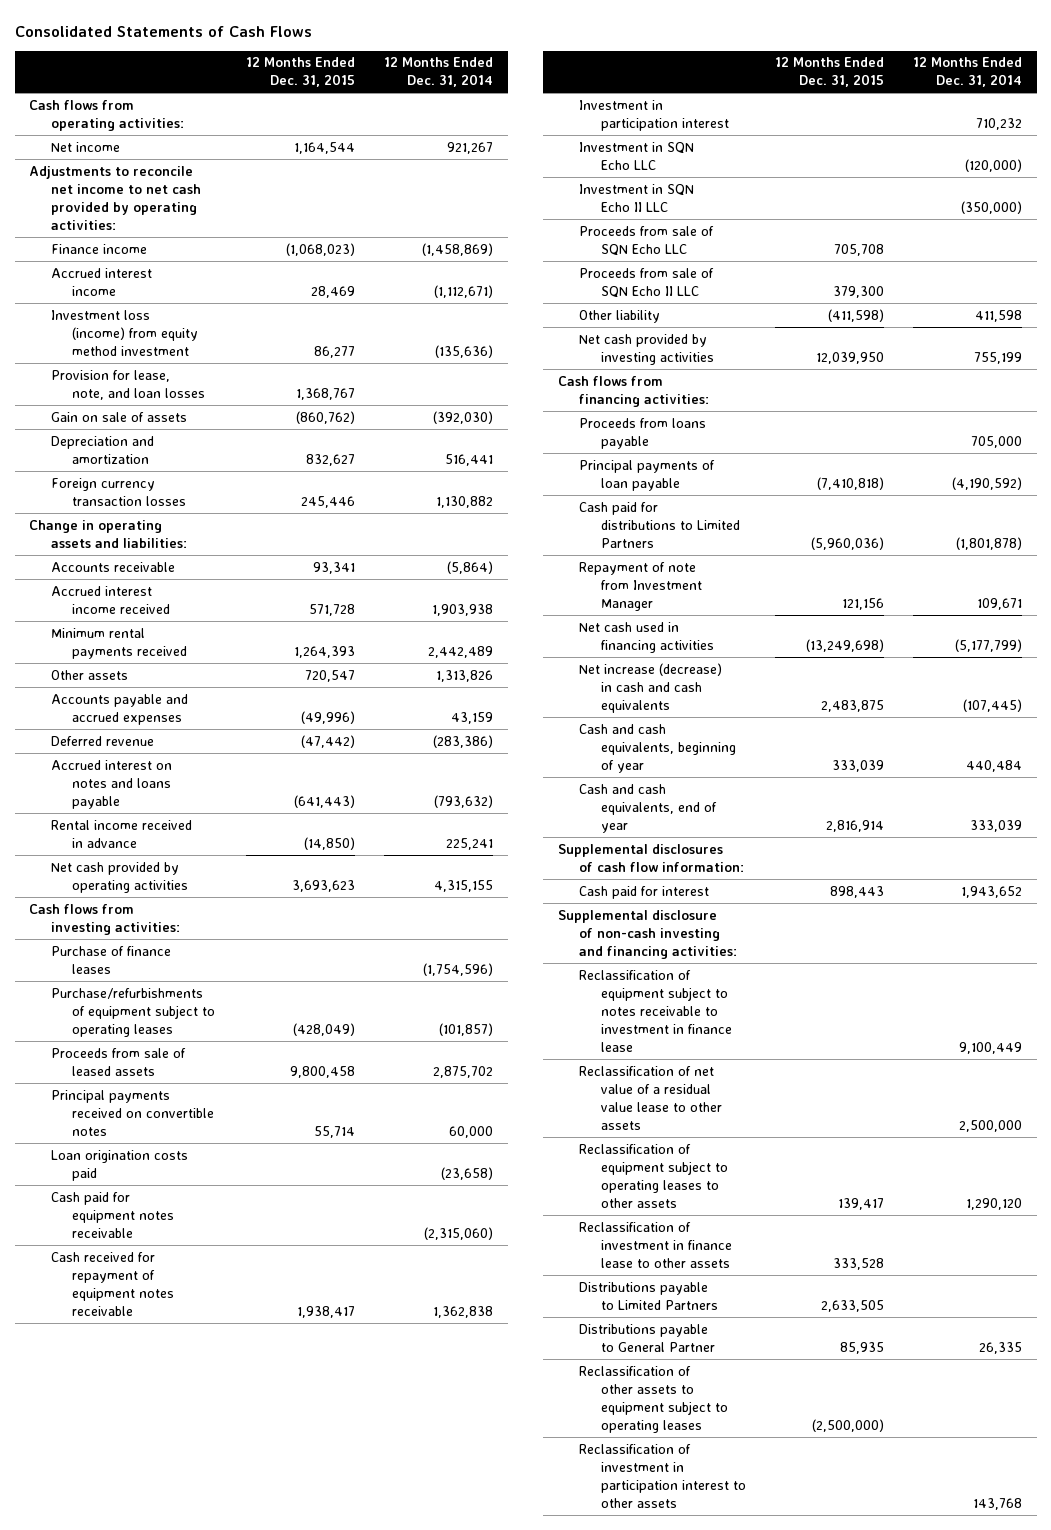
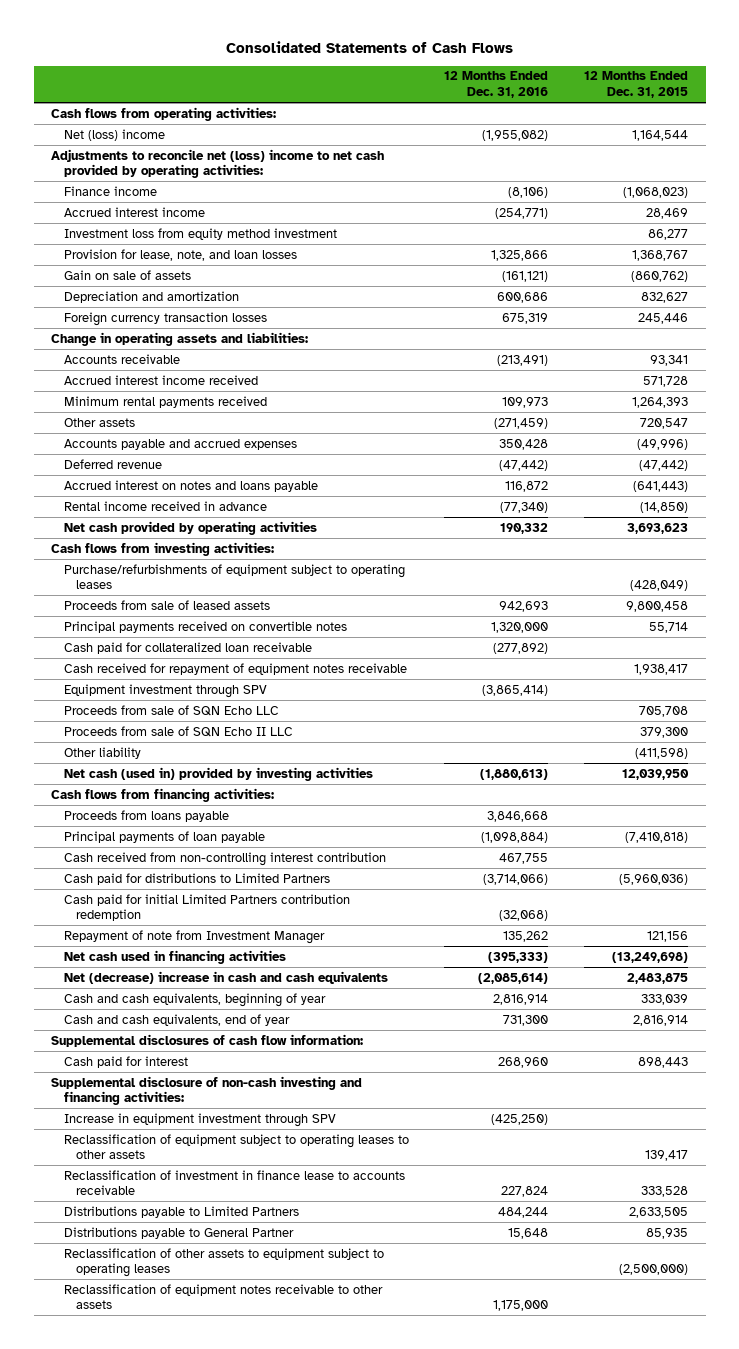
- | 12 Months Ended Dec. 31, 2015 | 12 Months Ended Dec. 31, 2014
+ | 12 Months Ended Dec. 31, 2016 | 12 Months Ended Dec. 31, 2015
- Net income | 1,164,544 | 921,267
- Adjustments to reconcile net income to net cash provided by operating activities:
+ Net (loss) income | (1,955,082) | 1,164,544
+ Adjustments to reconcile net (loss) income to net cash provided by operating activities:
- Investment loss (income) from equity method investment | 86,277 | (135,636)
+ Investment loss from equity method investment | | 86,277
- Purchase of finance leases | | (1,754,596)
- Loan origination costs paid | | (23,658)
- Cash paid for equipment notes receivable | | (2,315,060)
+ Cash paid for collateralized loan receivable | (277,892) |
- Investment in participation interest | | 710,232
- Investment in SQN Echo LLC | | (120,000)
- Investment in SQN Echo II LLC | | (350,000)
+ Equipment investment through SPV | (3,865,414) |
- Net cash provided by investing activities | 12,039,950 | 755,199
+ Net cash (used in) provided by investing activities | (1,880,613) | 12,039,950
+ Cash received from non-controlling interest contribution | 467,755 |
+ Cash paid for initial Limited Partners contribution redemption | (32,068) |
- Net increase (decrease) in cash and cash equivalents | 2,483,875 | (107,445)
+ Net (decrease) increase in cash and cash equivalents | (2,085,614) | 2,483,875
- Reclassification of equipment subject to notes receivable to investment in finance lease | | 9,100,449
- Reclassification of net value of a residual value lease to other assets | | 2,500,000
+ Increase in equipment investment through SPV | (425,250) |
- Reclassification of investment in finance lease to other assets | 333,528 |
+ Reclassification of investment in finance lease to accounts receivable | 227,824 | 333,528
- Reclassification of investment in participation interest to other assets | | 143,768
+ Reclassification of equipment notes receivable to other assets | 1,175,000 |

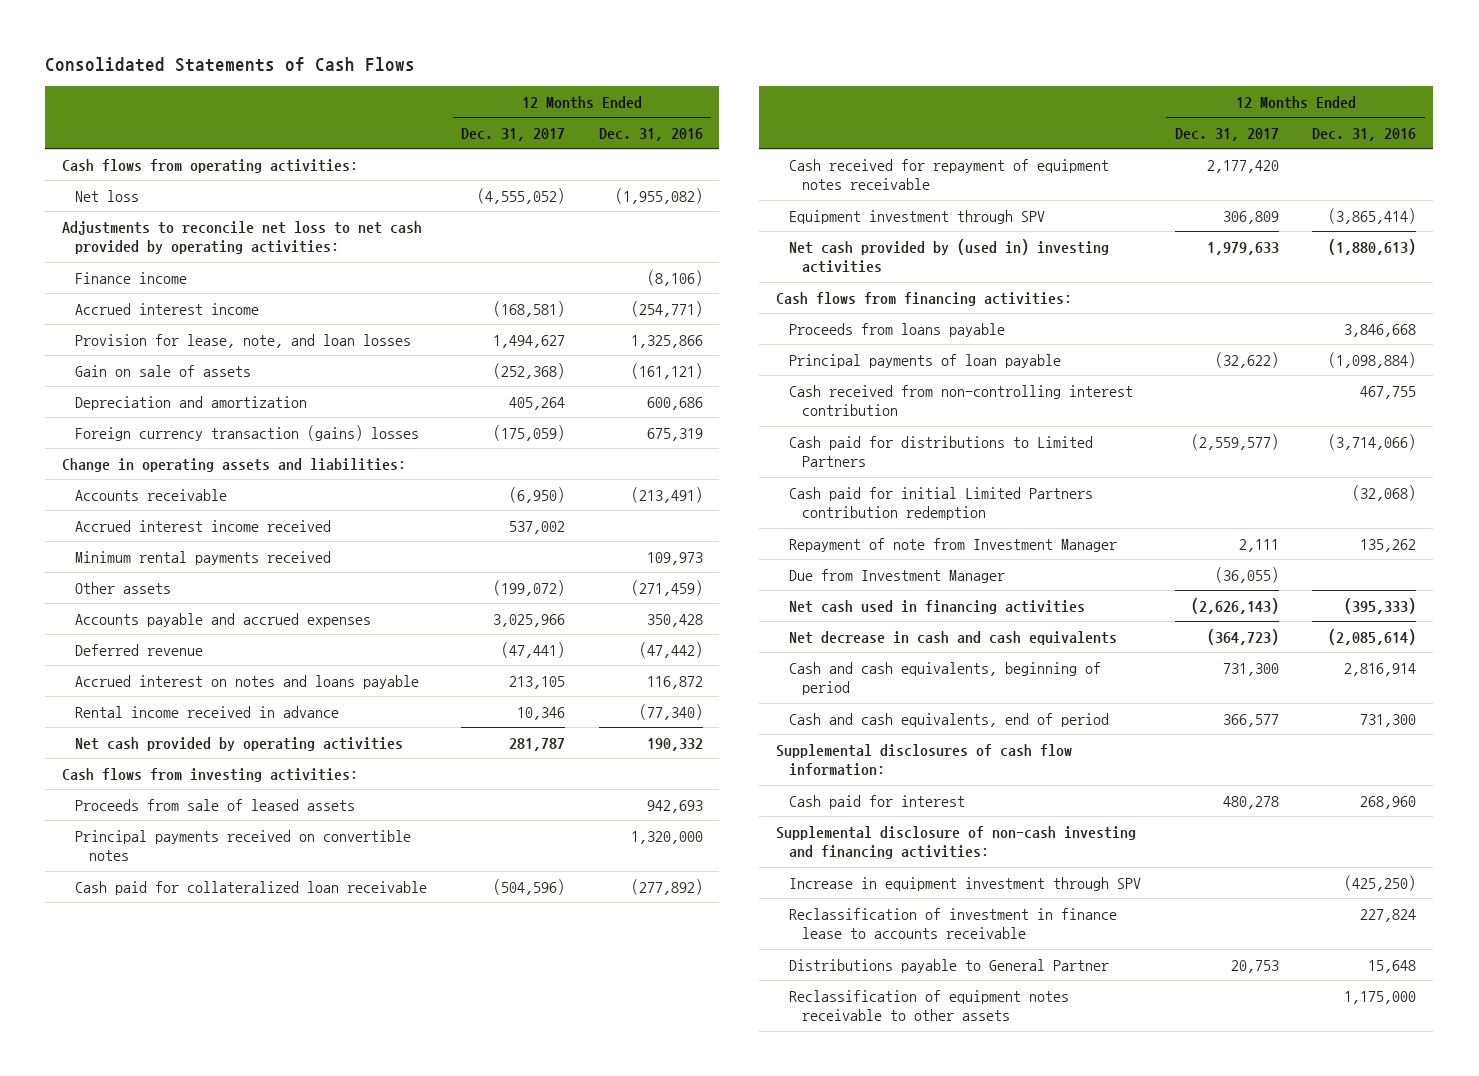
- | 12 Months Ended Dec. 31, 2016 | 12 Months Ended Dec. 31, 2015
+ | 12 Months Ended Dec. 31, 2017 | 12 Months Ended Dec. 31, 2016
- Net (loss) income | (1,955,082) | 1,164,544
- Adjustments to reconcile net (loss) income to net cash provided by operating activities:
+ Net loss | (4,555,052) | (1,955,082)
+ Adjustments to reconcile net loss to net cash provided by operating activities:
- Investment loss from equity method investment | | 86,277
- Foreign currency transaction losses | 675,319 | 245,446
+ Foreign currency transaction (gains) losses | (175,059) | 675,319
- Purchase/refurbishments of equipment subject to operating leases | | (428,049)
- Proceeds from sale of SQN Echo LLC | | 705,708
- Proceeds from sale of SQN Echo II LLC | | 379,300
- Other liability | | (411,598)
- Net cash (used in) provided by investing activities | (1,880,613) | 12,039,950
+ Net cash provided by (used in) investing activities | 1,979,633 | (1,880,613)
+ Due from Investment Manager | (36,055) |
- Net (decrease) increase in cash and cash equivalents | (2,085,614) | 2,483,875
- Cash and cash equivalents, beginning of year | 2,816,914 | 333,039
- Cash and cash equivalents, end of year | 731,300 | 2,816,914
+ Net decrease in cash and cash equivalents | (364,723) | (2,085,614)
+ Cash and cash equivalents, beginning of period | 731,300 | 2,816,914
+ Cash and cash equivalents, end of period | 366,577 | 731,300
- Reclassification of equipment subject to operating leases to other assets | | 139,417
- Distributions payable to Limited Partners | 484,244 | 2,633,505
- Reclassification of other assets to equipment subject to operating leases | | (2,500,000)

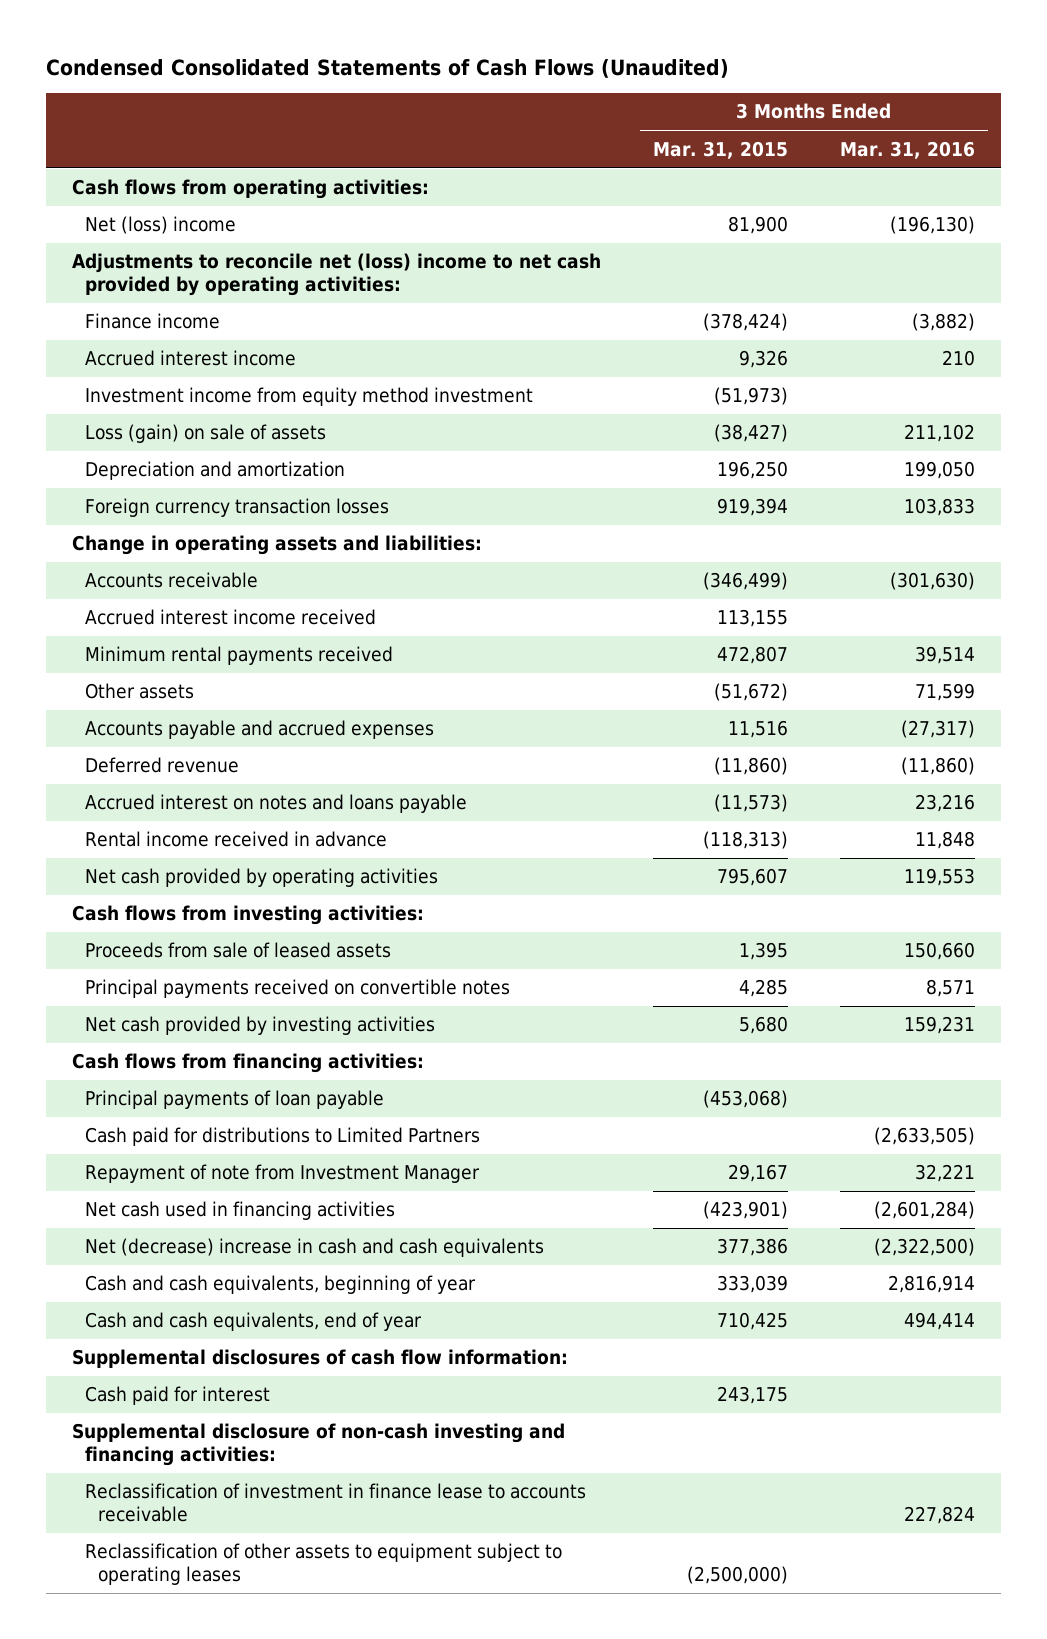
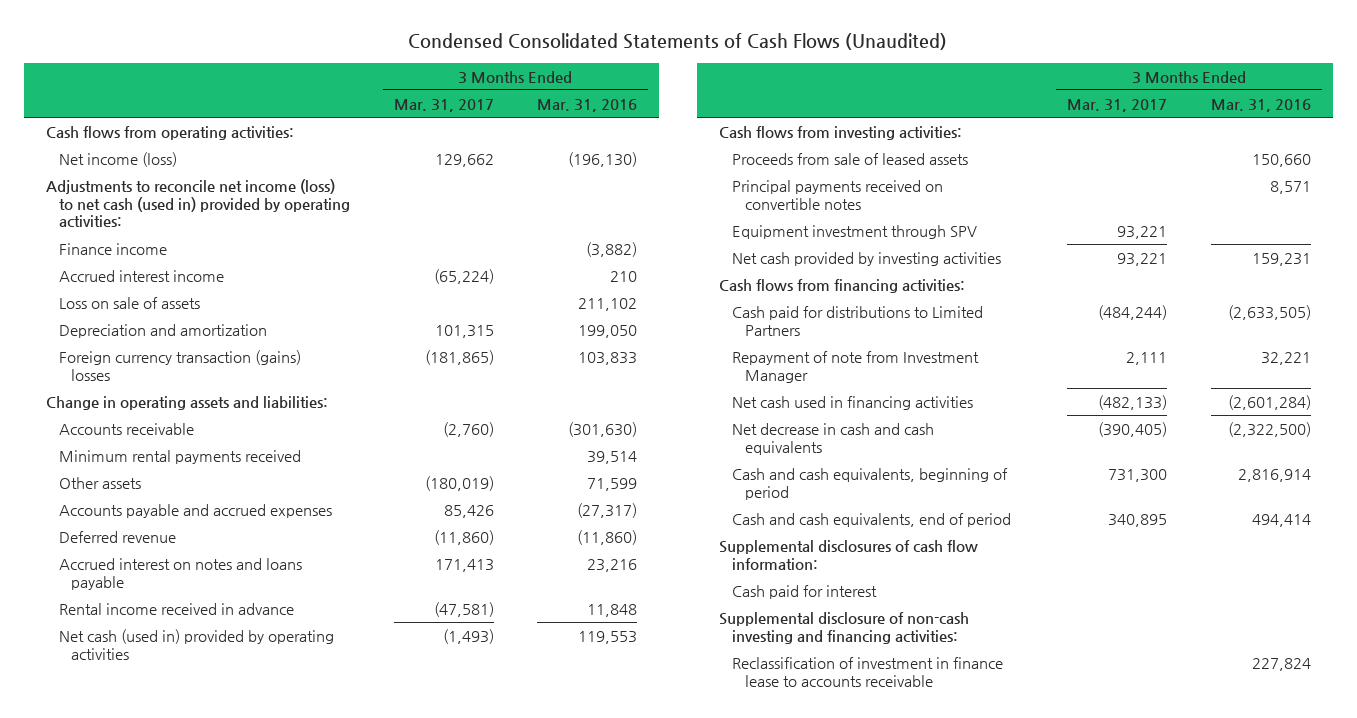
- | 3 Months Ended Mar. 31, 2015 | 3 Months Ended Mar. 31, 2016
+ | 3 Months Ended Mar. 31, 2017 | 3 Months Ended Mar. 31, 2016
- Net (loss) income | 81,900 | (196,130)
- Adjustments to reconcile net (loss) income to net cash provided by operating activities:
+ Net income (loss) | 129,662 | (196,130)
+ Adjustments to reconcile net income (loss) to net cash (used in) provided by operating activities:
- Investment income from equity method investment | (51,973) |
- Loss (gain) on sale of assets | (38,427) | 211,102
+ Loss on sale of assets | | 211,102
- Foreign currency transaction losses | 919,394 | 103,833
+ Foreign currency transaction (gains) losses | (181,865) | 103,833
- Accrued interest income received | 113,155 |
- Net cash provided by operating activities | 795,607 | 119,553
+ Net cash (used in) provided by operating activities | (1,493) | 119,553
+ Equipment investment through SPV | 93,221 |
- Principal payments of loan payable | (453,068) |
- Net (decrease) increase in cash and cash equivalents | 377,386 | (2,322,500)
- Cash and cash equivalents, beginning of year | 333,039 | 2,816,914
- Cash and cash equivalents, end of year | 710,425 | 494,414
+ Net decrease in cash and cash equivalents | (390,405) | (2,322,500)
+ Cash and cash equivalents, beginning of period | 731,300 | 2,816,914
+ Cash and cash equivalents, end of period | 340,895 | 494,414
- Reclassification of other assets to equipment subject to operating leases | (2,500,000) |

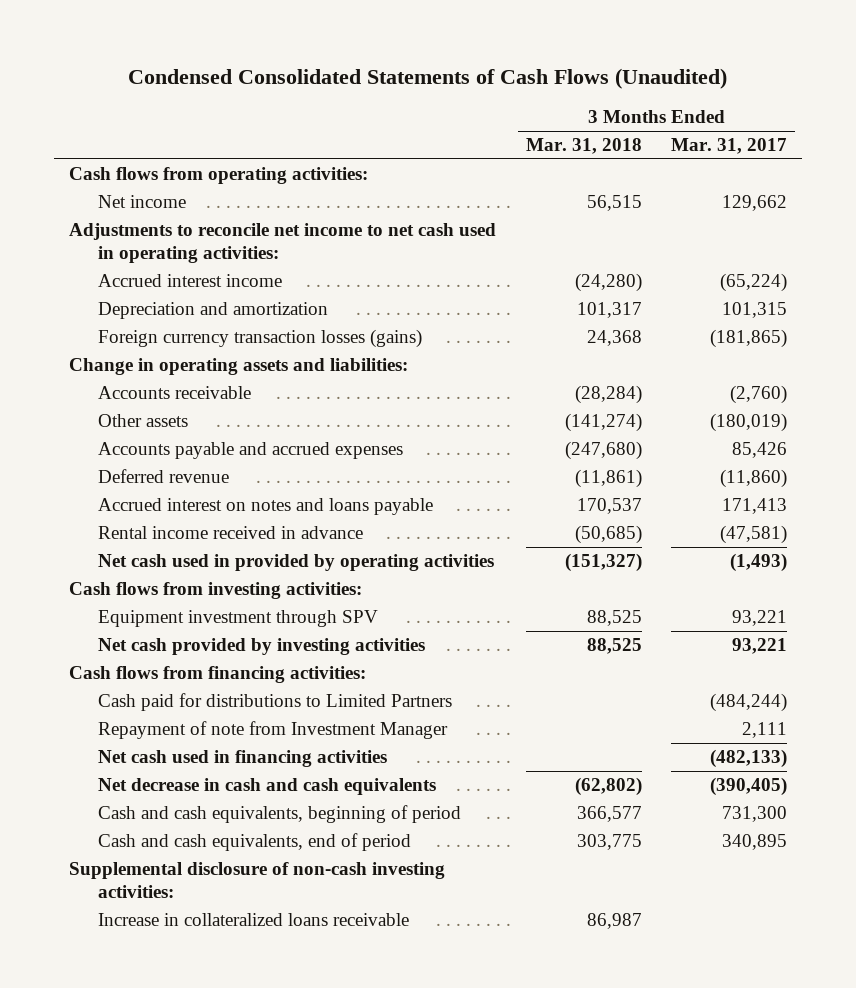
- | 3 Months Ended Mar. 31, 2017 | 3 Months Ended Mar. 31, 2016
+ | 3 Months Ended Mar. 31, 2018 | 3 Months Ended Mar. 31, 2017
- Net income (loss) | 129,662 | (196,130)
- Adjustments to reconcile net income (loss) to net cash (used in) provided by operating activities:
- Finance income | | (3,882)
+ Net income | 56,515 | 129,662
+ Adjustments to reconcile net income to net cash used in operating activities:
- Loss on sale of assets | | 211,102
- Foreign currency transaction (gains) losses | (181,865) | 103,833
+ Foreign currency transaction losses (gains) | 24,368 | (181,865)
- Minimum rental payments received | | 39,514
- Net cash (used in) provided by operating activities | (1,493) | 119,553
+ Net cash used in provided by operating activities | (151,327) | (1,493)
- Proceeds from sale of leased assets | | 150,660
- Principal payments received on convertible notes | | 8,571
- Supplemental disclosures of cash flow information:
- Cash paid for interest
- Supplemental disclosure of non-cash investing and financing activities:
- Reclassification of investment in finance lease to accounts receivable | | 227,824
+ Supplemental disclosure of non-cash investing activities:
+ Increase in collateralized loans receivable | 86,987 |

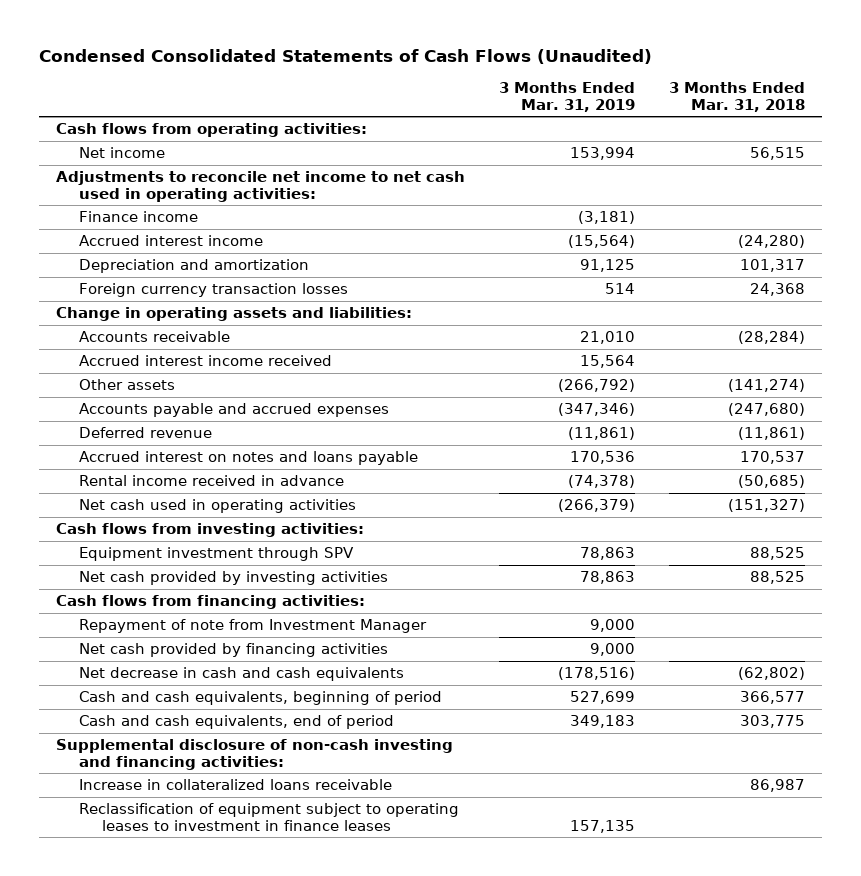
- | 3 Months Ended Mar. 31, 2018 | 3 Months Ended Mar. 31, 2017
+ | 3 Months Ended Mar. 31, 2019 | 3 Months Ended Mar. 31, 2018
+ Finance income | (3,181) |
- Foreign currency transaction losses (gains) | 24,368 | (181,865)
+ Foreign currency transaction losses | 514 | 24,368
+ Accrued interest income received | 15,564 |
- Net cash used in provided by operating activities | (151,327) | (1,493)
+ Net cash used in operating activities | (266,379) | (151,327)
- Cash paid for distributions to Limited Partners | | (484,244)
- Net cash used in financing activities | | (482,133)
+ Net cash provided by financing activities | 9,000 |
- Supplemental disclosure of non-cash investing activities:
+ Supplemental disclosure of non-cash investing and financing activities:
+ Reclassification of equipment subject to operating leases to investment in finance leases | 157,135 |

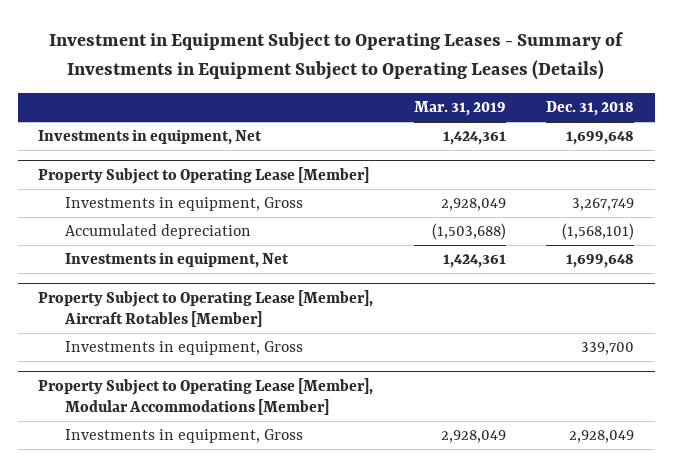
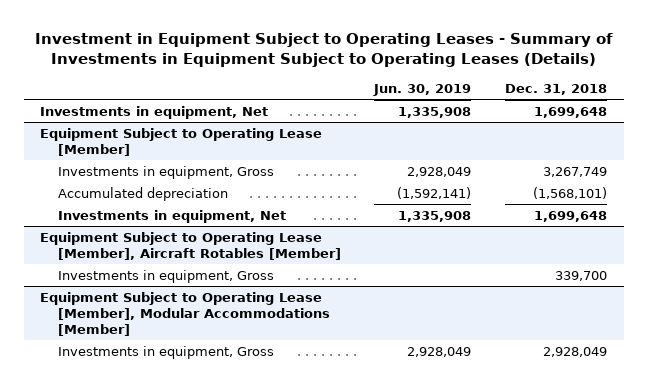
- | Mar. 31, 2019 | Dec. 31, 2018
+ | Jun. 30, 2019 | Dec. 31, 2018
- Property Subject to Operating Lease [Member]
+ Equipment Subject to Operating Lease [Member]
- Property Subject to Operating Lease [Member], Aircraft Rotables [Member]
+ Equipment Subject to Operating Lease [Member], Aircraft Rotables [Member]
- Property Subject to Operating Lease [Member], Modular Accommodations [Member]
+ Equipment Subject to Operating Lease [Member], Modular Accommodations [Member]

